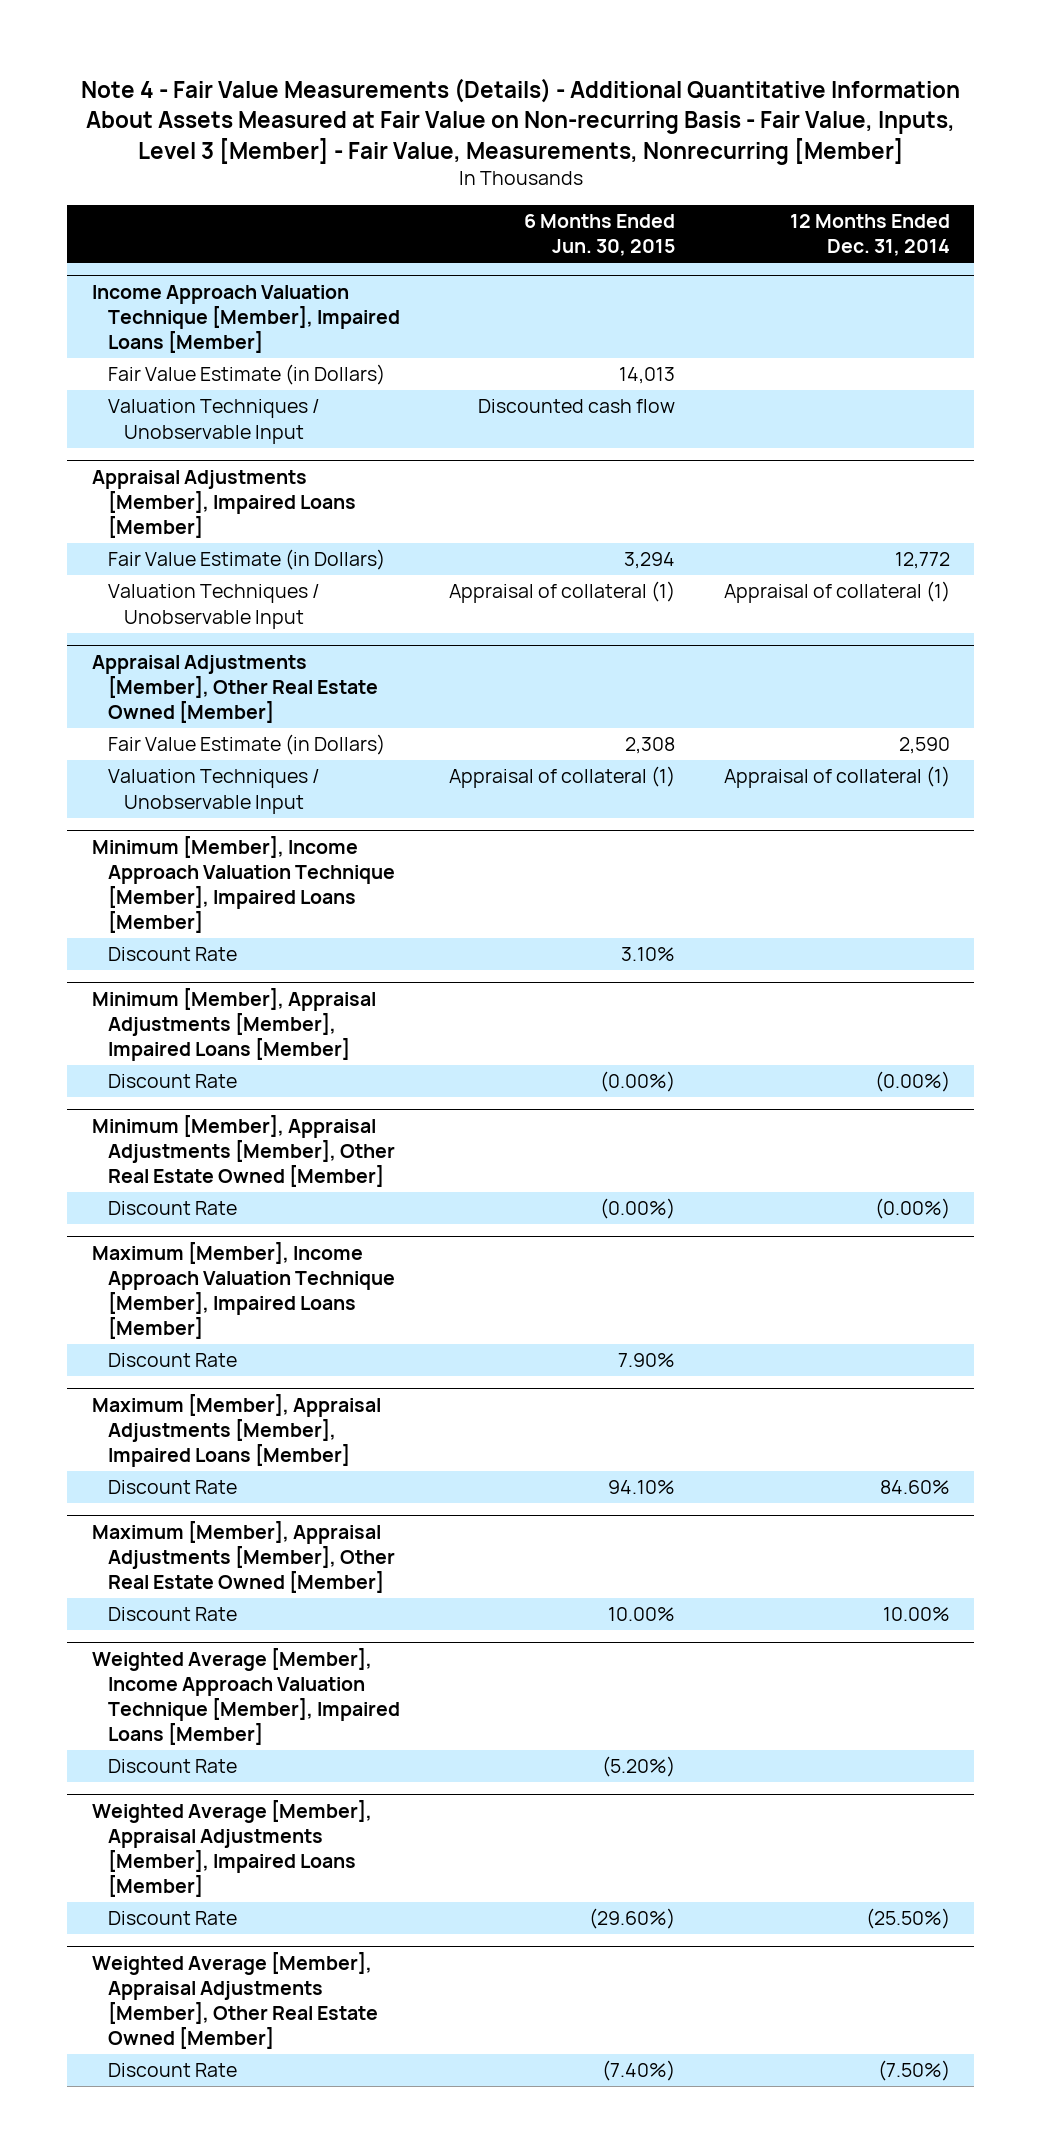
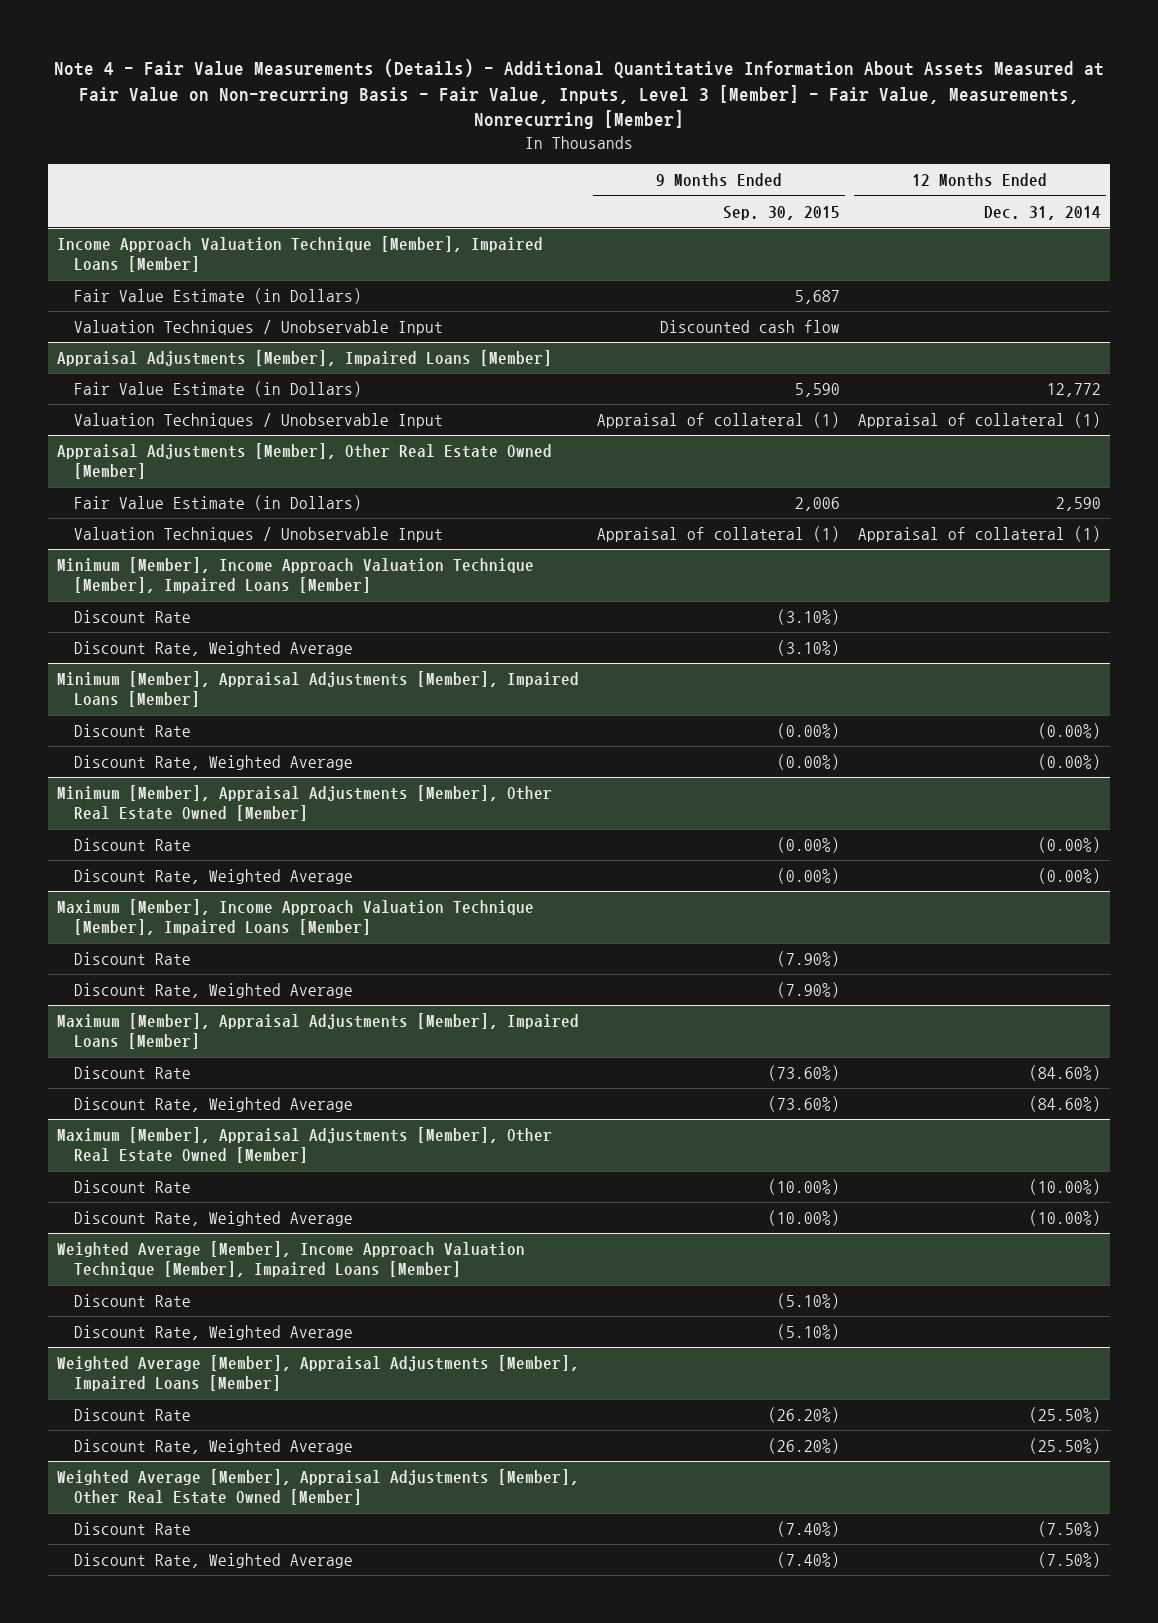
- | 6 Months Ended Jun. 30, 2015 | 12 Months Ended Dec. 31, 2014
+ | 9 Months Ended Sep. 30, 2015 | 12 Months Ended Dec. 31, 2014
@ Minimum [Member], Income Approach Valuation Technique [Member], Impaired Loans [Member]
+ Discount Rate, Weighted Average | (3.10%) |
@ Minimum [Member], Appraisal Adjustments [Member], Impaired Loans [Member]
+ Discount Rate, Weighted Average | (0.00%) | (0.00%)
@ Minimum [Member], Appraisal Adjustments [Member], Other Real Estate Owned [Member]
+ Discount Rate, Weighted Average | (0.00%) | (0.00%)
@ Maximum [Member], Income Approach Valuation Technique [Member], Impaired Loans [Member]
+ Discount Rate, Weighted Average | (7.90%) |
@ Maximum [Member], Appraisal Adjustments [Member], Impaired Loans [Member]
- Discount Rate | 94.10% | 84.60%
+ Discount Rate | (73.60%) | (84.60%)
+ Discount Rate, Weighted Average | (73.60%) | (84.60%)
@ Maximum [Member], Appraisal Adjustments [Member], Other Real Estate Owned [Member]
- Discount Rate | 10.00% | 10.00%
+ Discount Rate | (10.00%) | (10.00%)
+ Discount Rate, Weighted Average | (10.00%) | (10.00%)
@ Weighted Average [Member], Income Approach Valuation Technique [Member], Impaired Loans [Member]
+ Discount Rate, Weighted Average | (5.10%) |
@ Weighted Average [Member], Appraisal Adjustments [Member], Impaired Loans [Member]
+ Discount Rate, Weighted Average | (26.20%) | (25.50%)
@ Weighted Average [Member], Appraisal Adjustments [Member], Other Real Estate Owned [Member]
+ Discount Rate, Weighted Average | (7.40%) | (7.50%)

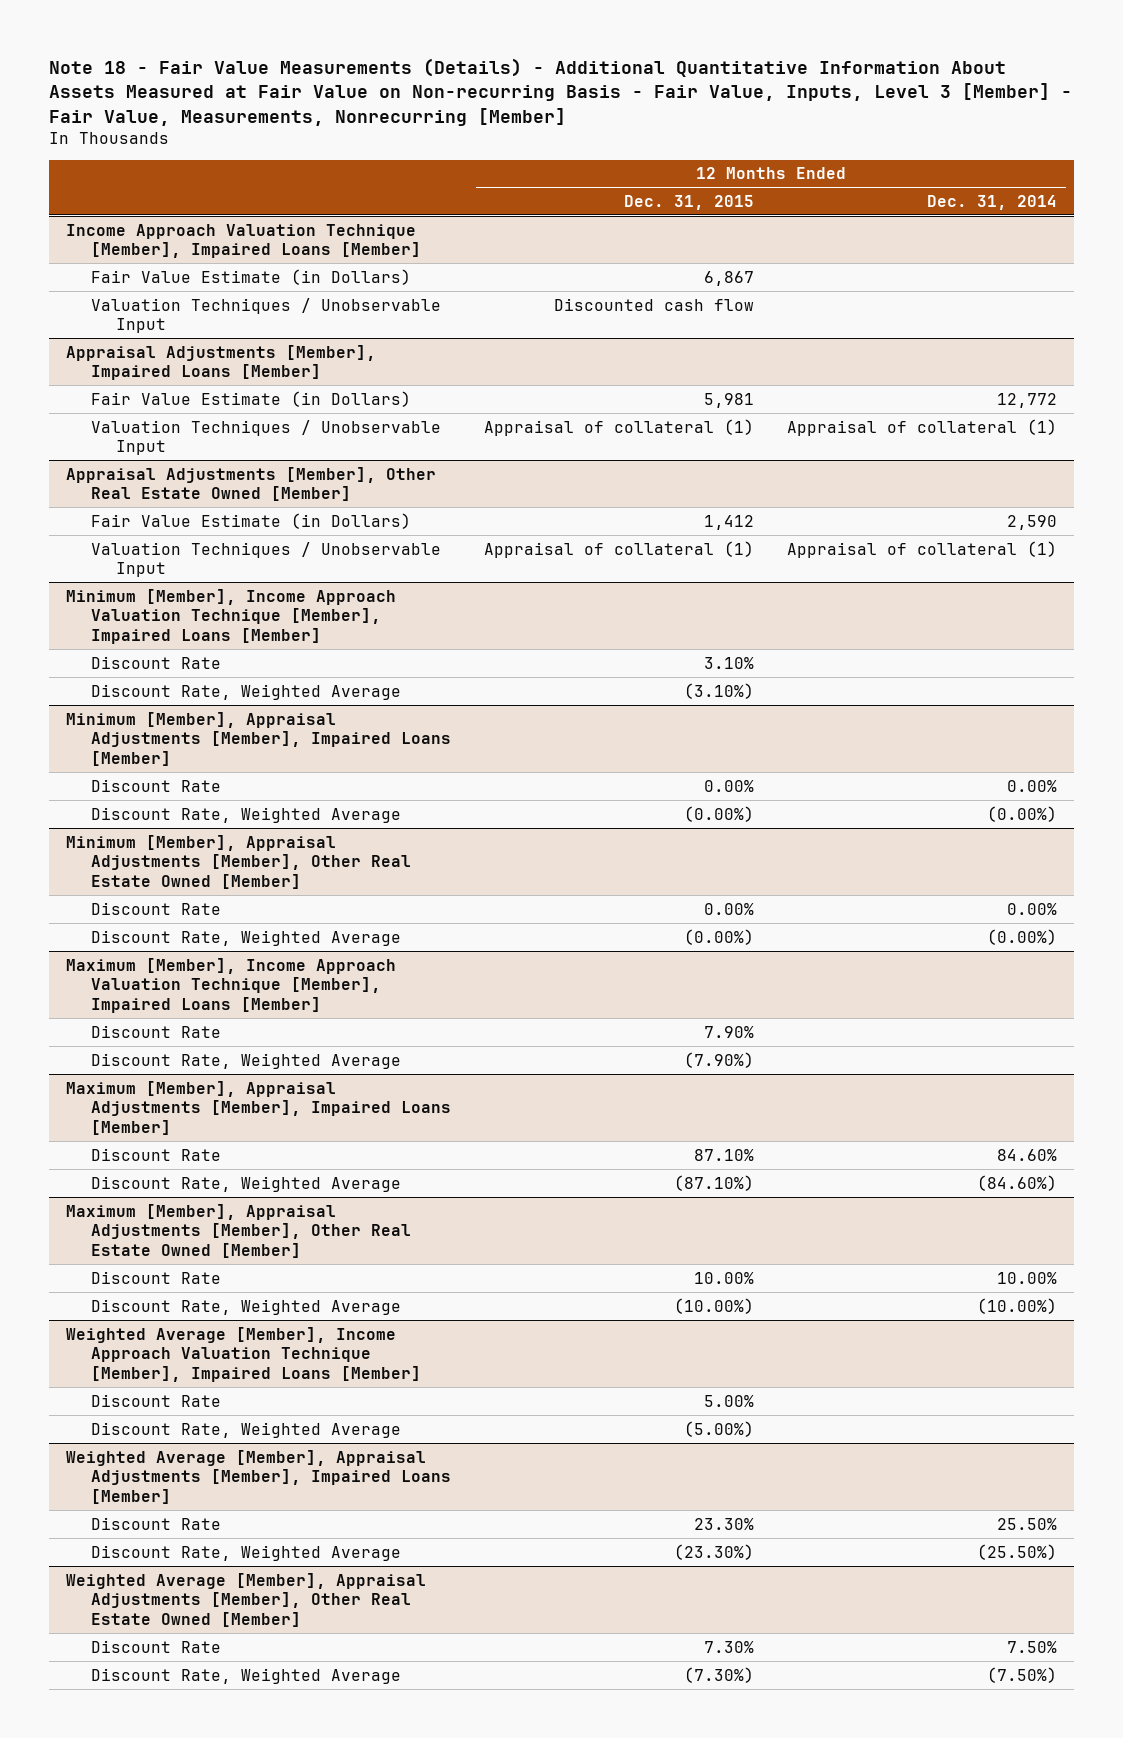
- Note 4 - Fair Value Measurements (Details) - Additional Quantitative Information About Assets Measured at Fair Value on Non-recurring Basis - Fair Value, Inputs, Level 3 [Member] - Fair Value, Measurements, Nonrecurring [Member]
+ Note 18 - Fair Value Measurements (Details) - Additional Quantitative Information About Assets Measured at Fair Value on Non-recurring Basis - Fair Value, Inputs, Level 3 [Member] - Fair Value, Measurements, Nonrecurring [Member]
- | 9 Months Ended Sep. 30, 2015 | 12 Months Ended Dec. 31, 2014
+ | 12 Months Ended Dec. 31, 2015 | 12 Months Ended Dec. 31, 2014
@ Minimum [Member], Appraisal Adjustments [Member], Impaired Loans [Member]
- Discount Rate | (0.00%) | (0.00%)
+ Discount Rate | 0.00% | 0.00%
@ Minimum [Member], Appraisal Adjustments [Member], Other Real Estate Owned [Member]
- Discount Rate | (0.00%) | (0.00%)
+ Discount Rate | 0.00% | 0.00%
@ Maximum [Member], Appraisal Adjustments [Member], Impaired Loans [Member]
- Discount Rate | (73.60%) | (84.60%)
+ Discount Rate | 87.10% | 84.60%
@ Maximum [Member], Appraisal Adjustments [Member], Other Real Estate Owned [Member]
- Discount Rate | (10.00%) | (10.00%)
+ Discount Rate | 10.00% | 10.00%
@ Weighted Average [Member], Appraisal Adjustments [Member], Impaired Loans [Member]
- Discount Rate | (26.20%) | (25.50%)
+ Discount Rate | 23.30% | 25.50%
@ Weighted Average [Member], Appraisal Adjustments [Member], Other Real Estate Owned [Member]
- Discount Rate | (7.40%) | (7.50%)
+ Discount Rate | 7.30% | 7.50%

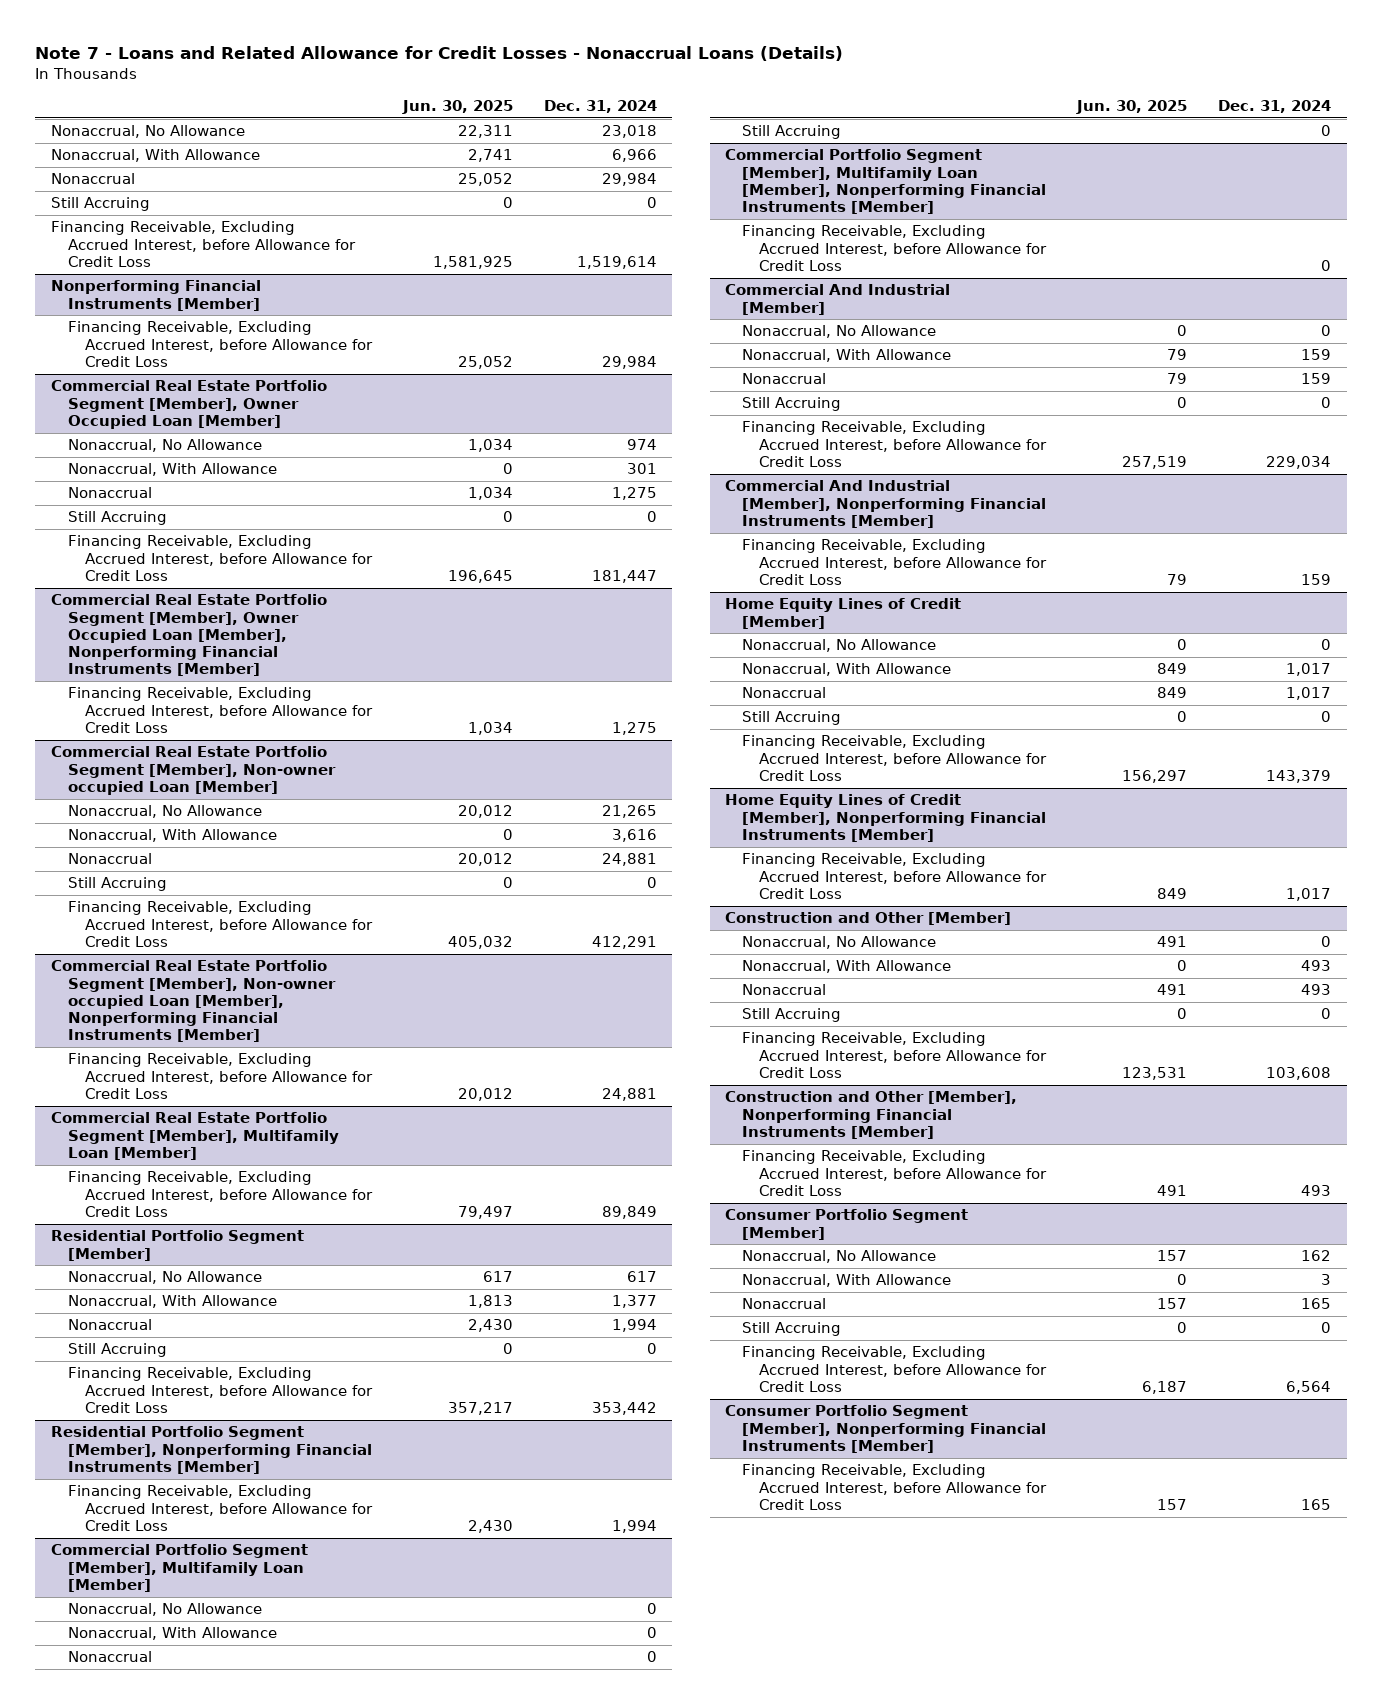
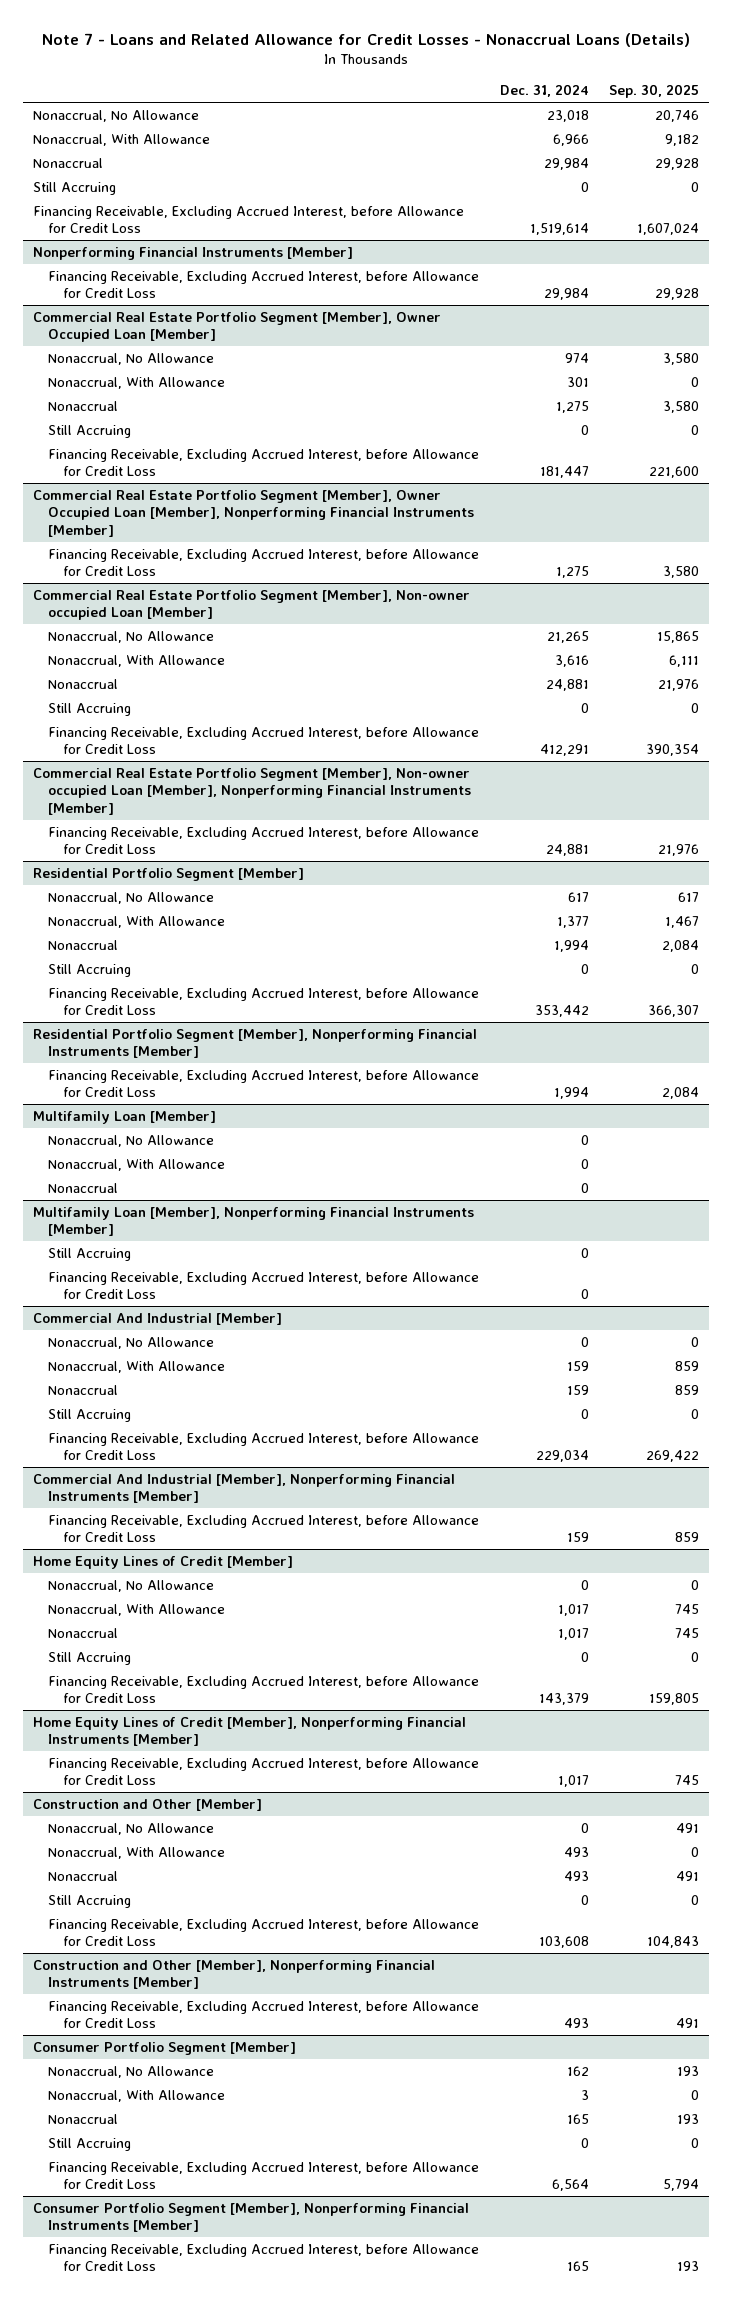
- | Jun. 30, 2025 | Dec. 31, 2024
+ | Dec. 31, 2024 | Sep. 30, 2025
- Commercial Real Estate Portfolio Segment [Member], Multifamily Loan [Member]
- Financing Receivable, Excluding Accrued Interest, before Allowance for Credit Loss | 79,497 | 89,849
- Commercial Portfolio Segment [Member], Multifamily Loan [Member]
+ Multifamily Loan [Member]
+ Multifamily Loan [Member], Nonperforming Financial Instruments [Member]
- Commercial Portfolio Segment [Member], Multifamily Loan [Member], Nonperforming Financial Instruments [Member]

